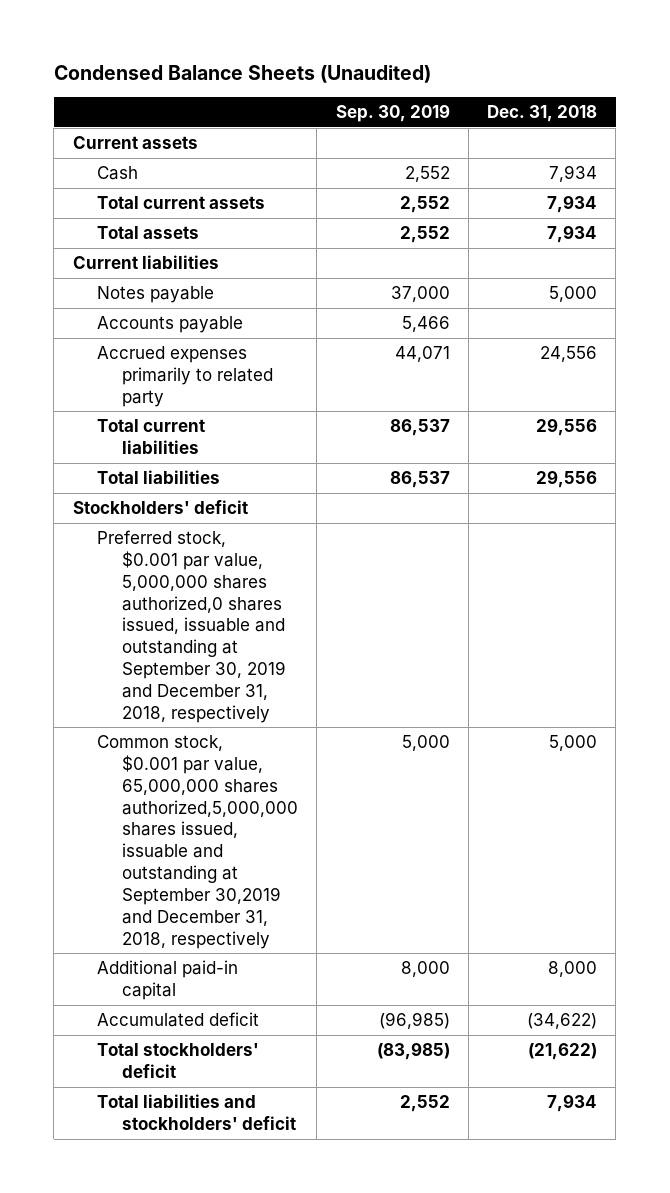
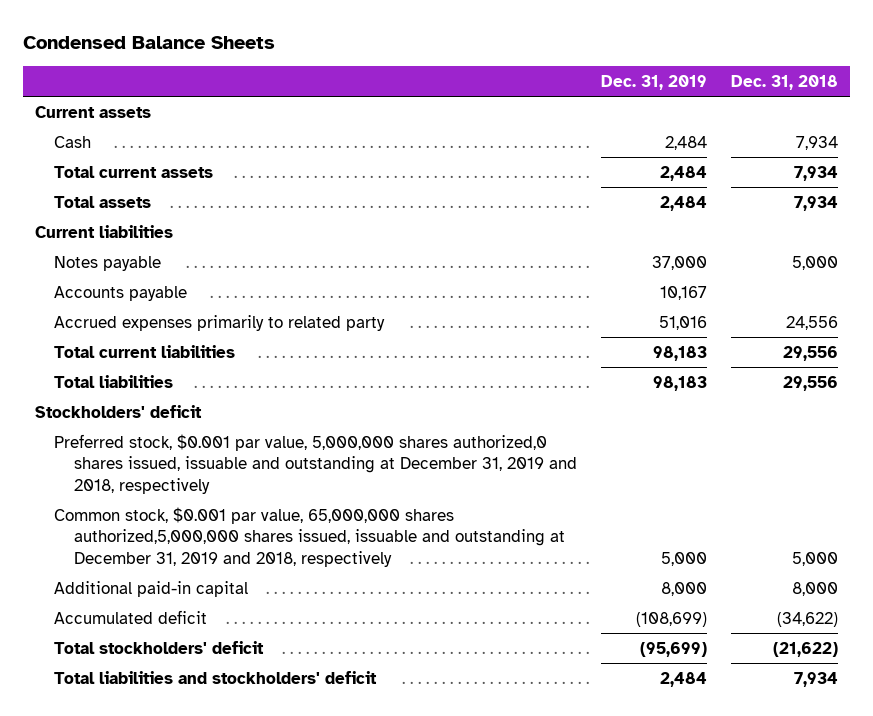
- Condensed Balance Sheets (Unaudited)
+ Condensed Balance Sheets
- | Sep. 30, 2019 | Dec. 31, 2018
+ | Dec. 31, 2019 | Dec. 31, 2018
- Preferred stock, $0.001 par value, 5,000,000 shares authorized,0 shares issued, issuable and outstanding at September 30, 2019 and December 31, 2018, respectively
- Common stock, $0.001 par value, 65,000,000 shares authorized,5,000,000 shares issued, issuable and outstanding at September 30,2019 and December 31, 2018, respectively | 5,000 | 5,000
+ Preferred stock, $0.001 par value, 5,000,000 shares authorized,0 shares issued, issuable and outstanding at December 31, 2019 and 2018, respectively
+ Common stock, $0.001 par value, 65,000,000 shares authorized,5,000,000 shares issued, issuable and outstanding at December 31, 2019 and 2018, respectively | 5,000 | 5,000

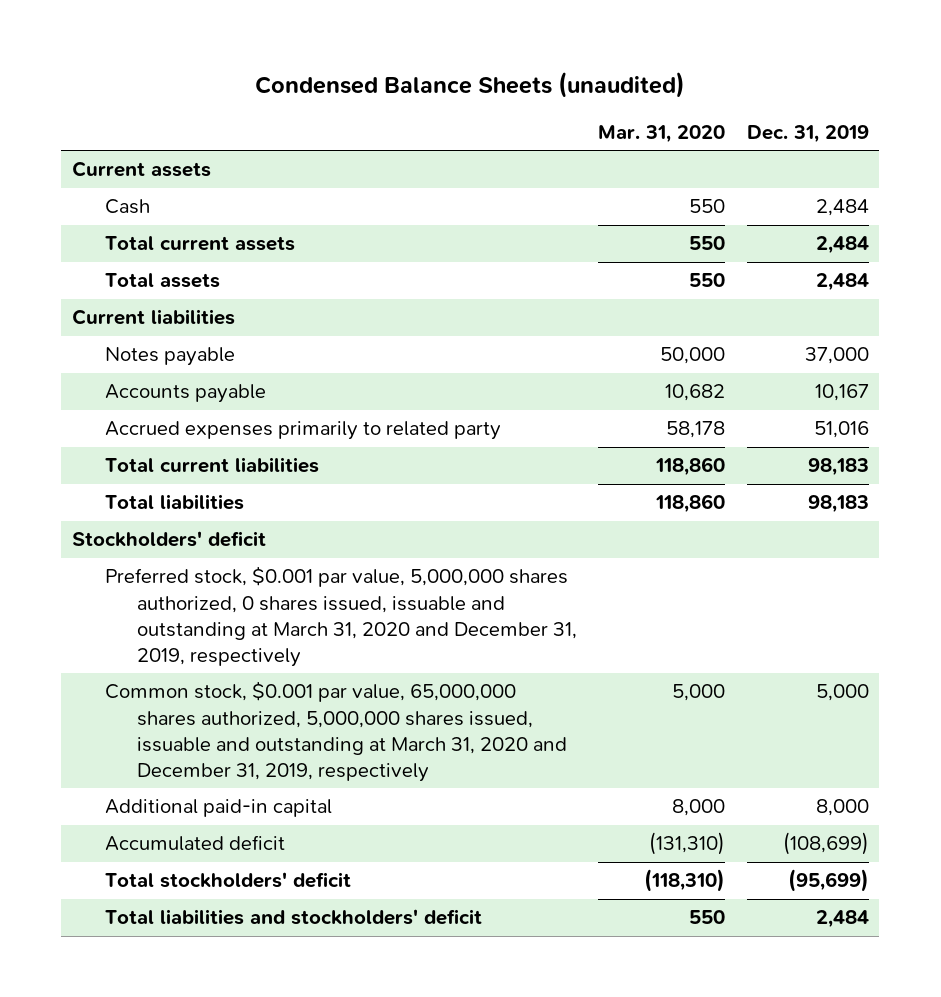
- Condensed Balance Sheets
+ Condensed Balance Sheets (unaudited)
- | Dec. 31, 2019 | Dec. 31, 2018
+ | Mar. 31, 2020 | Dec. 31, 2019
- Preferred stock, $0.001 par value, 5,000,000 shares authorized,0 shares issued, issuable and outstanding at December 31, 2019 and 2018, respectively
- Common stock, $0.001 par value, 65,000,000 shares authorized,5,000,000 shares issued, issuable and outstanding at December 31, 2019 and 2018, respectively | 5,000 | 5,000
+ Preferred stock, $0.001 par value, 5,000,000 shares authorized, 0 shares issued, issuable and outstanding at March 31, 2020 and December 31, 2019, respectively
+ Common stock, $0.001 par value, 65,000,000 shares authorized, 5,000,000 shares issued, issuable and outstanding at March 31, 2020 and December 31, 2019, respectively | 5,000 | 5,000

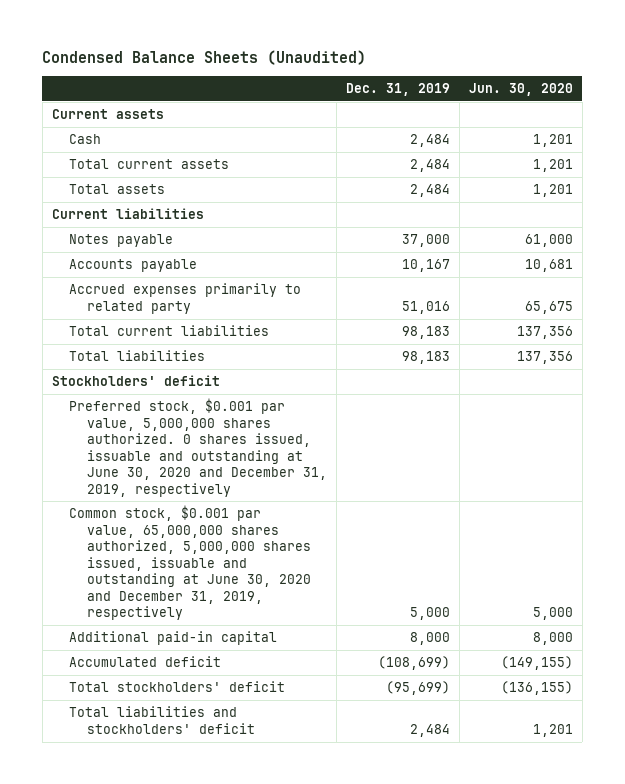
- Condensed Balance Sheets (unaudited)
+ Condensed Balance Sheets (Unaudited)
- | Mar. 31, 2020 | Dec. 31, 2019
+ | Dec. 31, 2019 | Jun. 30, 2020
- Preferred stock, $0.001 par value, 5,000,000 shares authorized, 0 shares issued, issuable and outstanding at March 31, 2020 and December 31, 2019, respectively
- Common stock, $0.001 par value, 65,000,000 shares authorized, 5,000,000 shares issued, issuable and outstanding at March 31, 2020 and December 31, 2019, respectively | 5,000 | 5,000
+ Preferred stock, $0.001 par value, 5,000,000 shares authorized. 0 shares issued, issuable and outstanding at June 30, 2020 and December 31, 2019, respectively
+ Common stock, $0.001 par value, 65,000,000 shares authorized, 5,000,000 shares issued, issuable and outstanding at June 30, 2020 and December 31, 2019, respectively | 5,000 | 5,000

